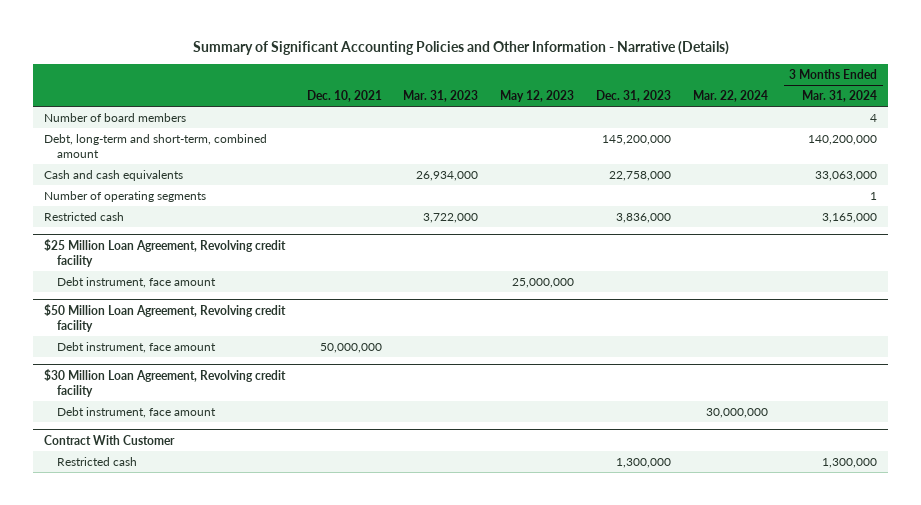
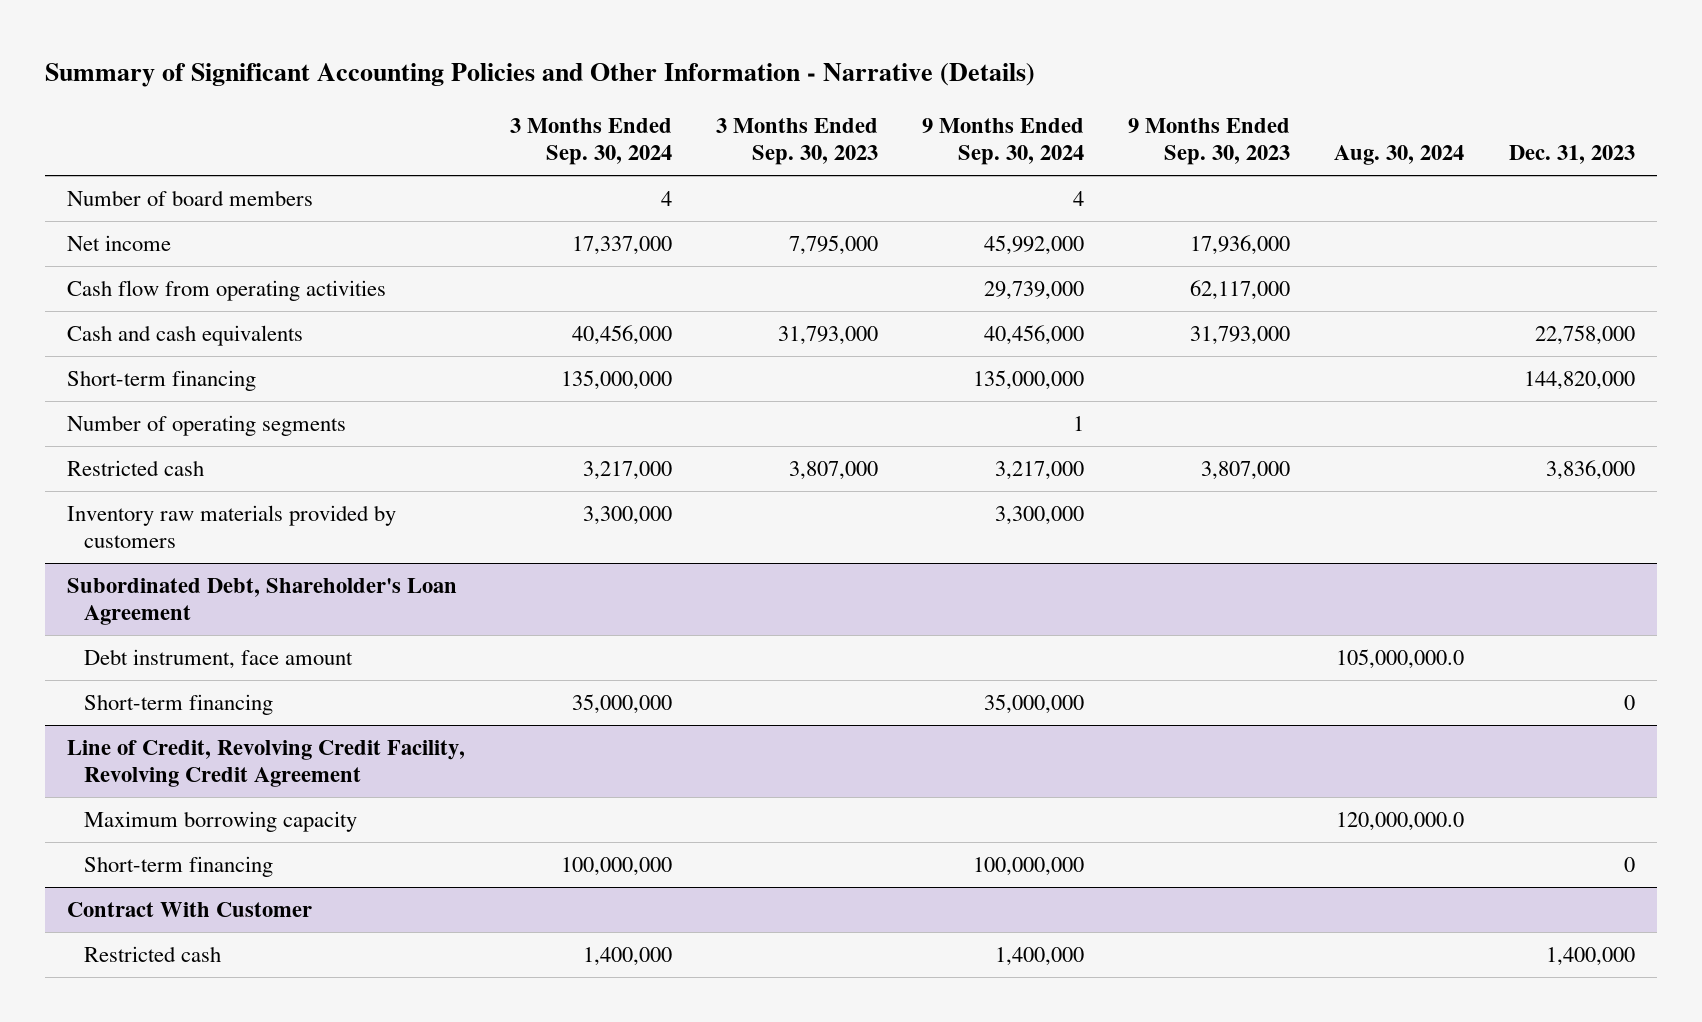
- | Dec. 10, 2021 | Mar. 31, 2023 | May 12, 2023 | Dec. 31, 2023 | Mar. 22, 2024 | 3 Months Ended Mar. 31, 2024
+ | 3 Months Ended Sep. 30, 2024 | 3 Months Ended Sep. 30, 2023 | 9 Months Ended Sep. 30, 2024 | 9 Months Ended Sep. 30, 2023 | Aug. 30, 2024 | Dec. 31, 2023
- Debt, long-term and short-term, combined amount | | | | 145,200,000 | | 140,200,000
+ Net income | 17,337,000 | 7,795,000 | 45,992,000 | 17,936,000 | |
+ Cash flow from operating activities | | | 29,739,000 | 62,117,000 | |
+ Short-term financing | 135,000,000 | | 135,000,000 | | | 144,820,000
- $25 Million Loan Agreement, Revolving credit facility
- Debt instrument, face amount | | | 25,000,000 | | |
- $50 Million Loan Agreement, Revolving credit facility
- Debt instrument, face amount | 50,000,000 | | | | |
- $30 Million Loan Agreement, Revolving credit facility
- Debt instrument, face amount | | | | | 30,000,000 |
+ Inventory raw materials provided by customers | 3,300,000 | | 3,300,000 | | |
+ Subordinated Debt, Shareholder's Loan Agreement
+ Debt instrument, face amount | | | | | 105,000,000.0 |
+ Short-term financing | 35,000,000 | | 35,000,000 | | | 0
+ Line of Credit, Revolving Credit Facility, Revolving Credit Agreement
+ Maximum borrowing capacity | | | | | 120,000,000.0 |
+ Short-term financing | 100,000,000 | | 100,000,000 | | | 0
@ Contract With Customer
- Restricted cash | | | | 1,300,000 | | 1,300,000
+ Restricted cash | 1,400,000 | | 1,400,000 | | | 1,400,000

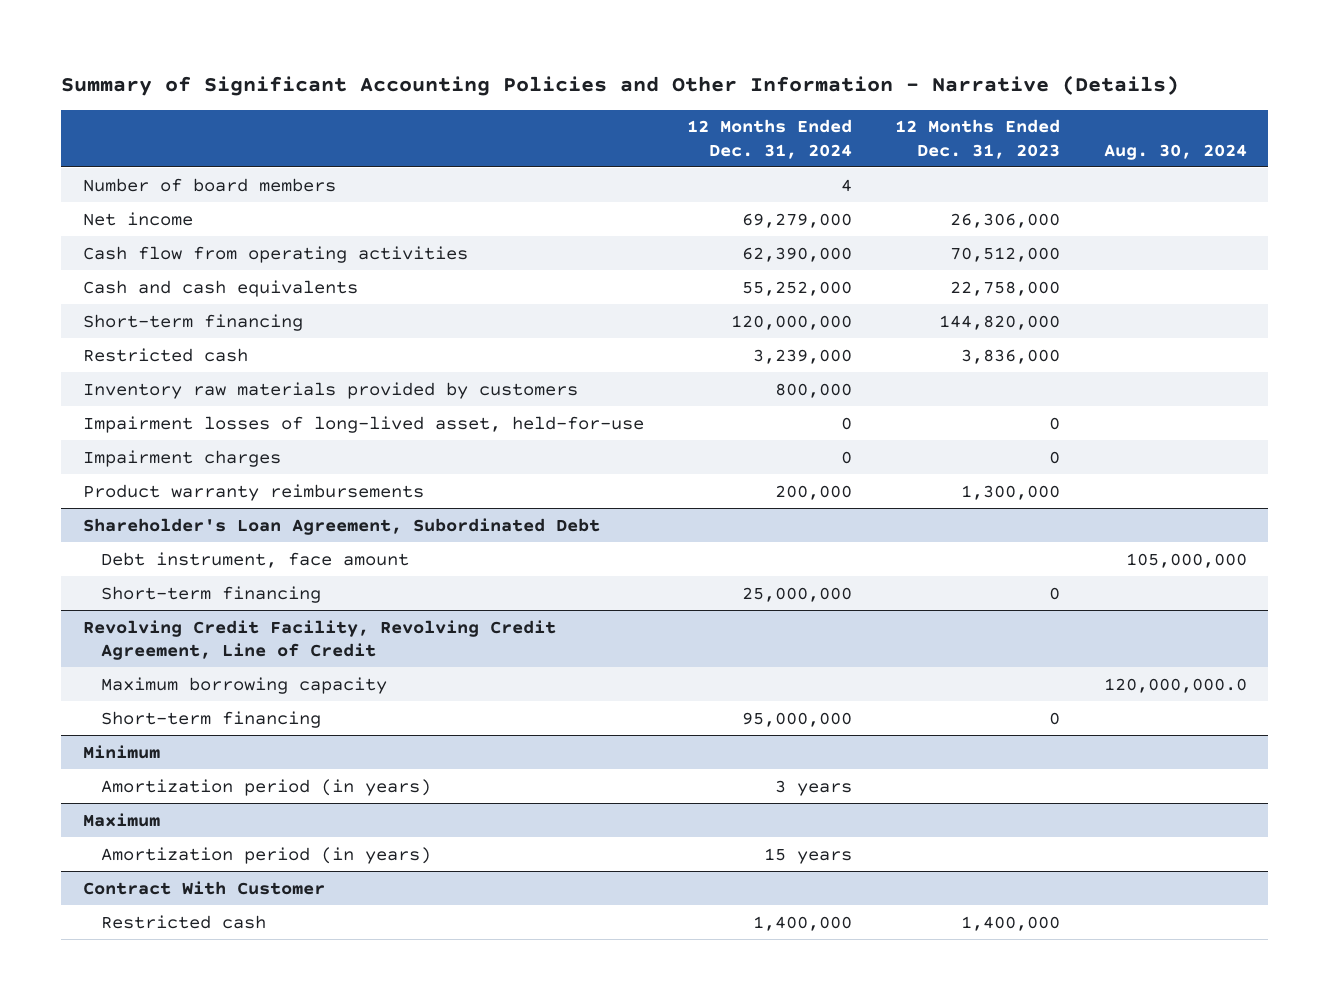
- | 3 Months Ended Sep. 30, 2024 | 3 Months Ended Sep. 30, 2023 | 9 Months Ended Sep. 30, 2024 | 9 Months Ended Sep. 30, 2023 | Aug. 30, 2024 | Dec. 31, 2023
+ | 12 Months Ended Dec. 31, 2024 | 12 Months Ended Dec. 31, 2023 | Aug. 30, 2024
- Number of operating segments | | | 1 | | |
- Subordinated Debt, Shareholder's Loan Agreement
- Debt instrument, face amount | | | | | 105,000,000.0 |
+ Impairment losses of long-lived asset, held-for-use | 0 | 0 |
+ Impairment charges | 0 | 0 |
+ Product warranty reimbursements | 200,000 | 1,300,000 |
+ Shareholder's Loan Agreement, Subordinated Debt
+ Debt instrument, face amount | | | 105,000,000
- Line of Credit, Revolving Credit Facility, Revolving Credit Agreement
+ Revolving Credit Facility, Revolving Credit Agreement, Line of Credit
+ Minimum
+ Amortization period (in years) | 3 years | |
+ Maximum
+ Amortization period (in years) | 15 years | |

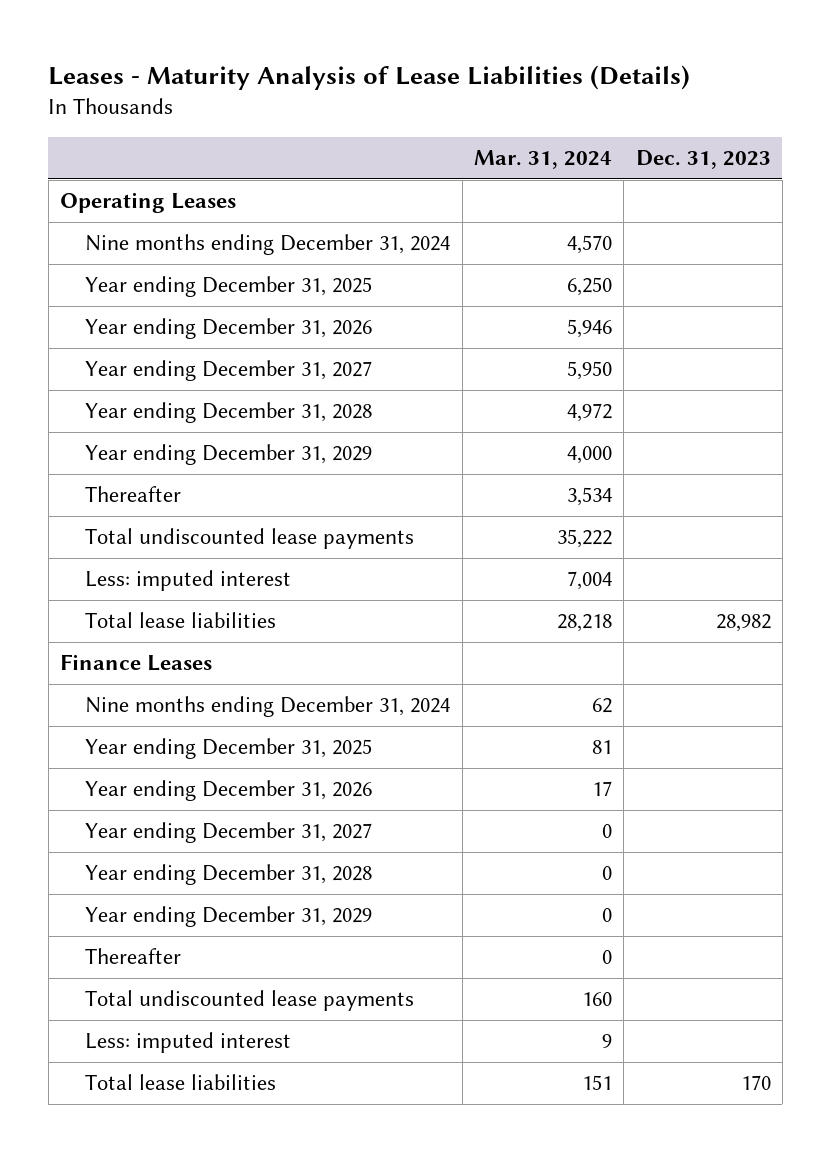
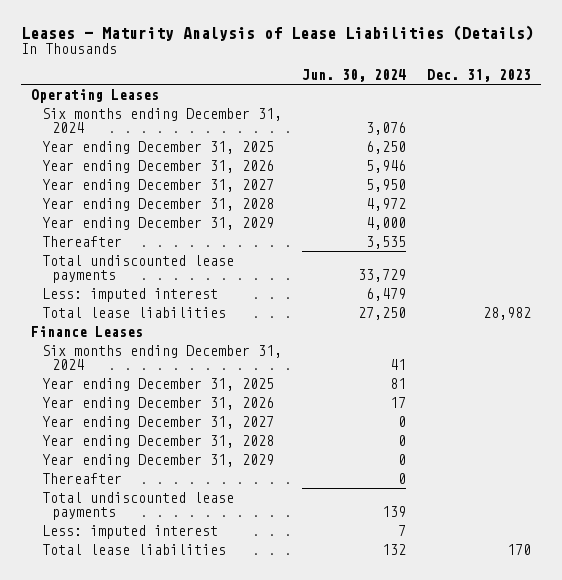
- | Mar. 31, 2024 | Dec. 31, 2023
+ | Jun. 30, 2024 | Dec. 31, 2023
- Nine months ending December 31, 2024 | 4,570 |
+ Six months ending December 31, 2024 | 3,076 |
- Nine months ending December 31, 2024 | 62 |
+ Six months ending December 31, 2024 | 41 |

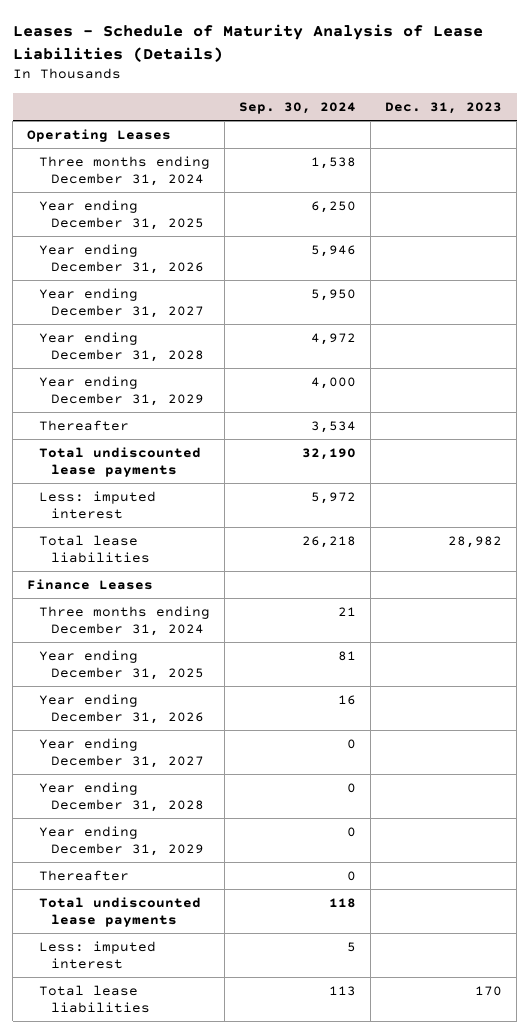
- Leases - Maturity Analysis of Lease Liabilities (Details)
+ Leases - Schedule of Maturity Analysis of Lease Liabilities (Details)
- | Jun. 30, 2024 | Dec. 31, 2023
+ | Sep. 30, 2024 | Dec. 31, 2023
- Six months ending December 31, 2024 | 3,076 |
+ Three months ending December 31, 2024 | 1,538 |
- Six months ending December 31, 2024 | 41 |
+ Three months ending December 31, 2024 | 21 |

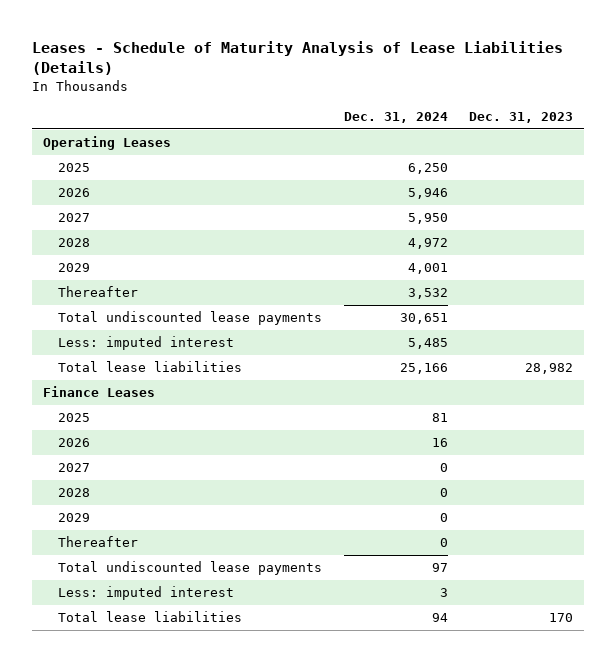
- | Sep. 30, 2024 | Dec. 31, 2023
+ | Dec. 31, 2024 | Dec. 31, 2023
- Three months ending December 31, 2024 | 1,538 |
- Year ending December 31, 2025 | 6,250 |
- Year ending December 31, 2026 | 5,946 |
- Year ending December 31, 2027 | 5,950 |
- Year ending December 31, 2028 | 4,972 |
- Year ending December 31, 2029 | 4,000 |
+ 2025 | 6,250 |
+ 2026 | 5,946 |
+ 2027 | 5,950 |
+ 2028 | 4,972 |
+ 2029 | 4,001 |
- Three months ending December 31, 2024 | 21 |
- Year ending December 31, 2025 | 81 |
- Year ending December 31, 2026 | 16 |
- Year ending December 31, 2027 | 0 |
- Year ending December 31, 2028 | 0 |
- Year ending December 31, 2029 | 0 |
+ 2025 | 81 |
+ 2026 | 16 |
+ 2027 | 0 |
+ 2028 | 0 |
+ 2029 | 0 |

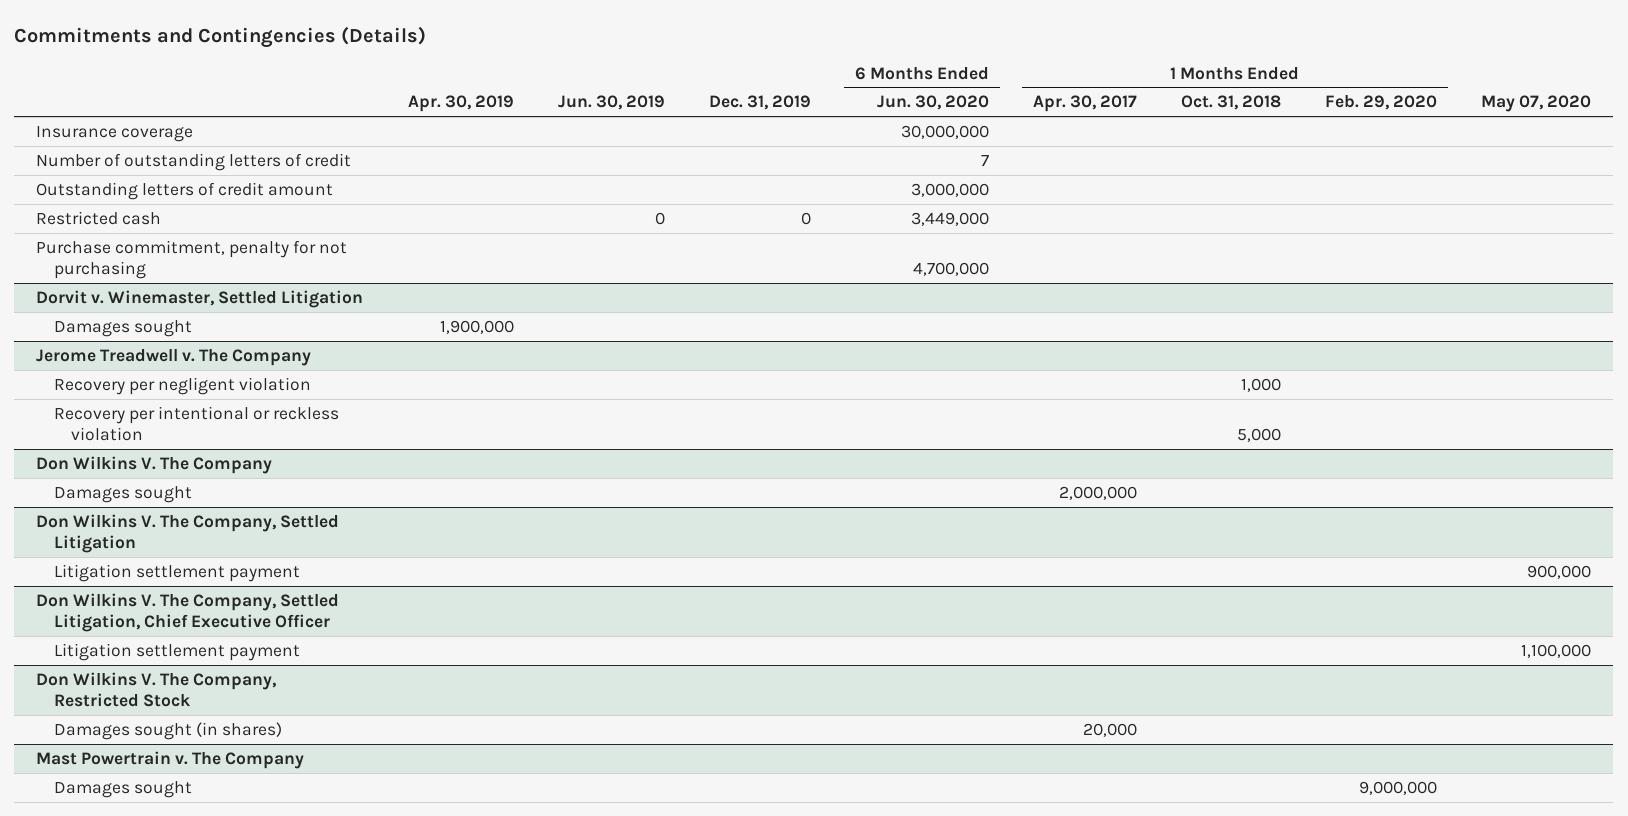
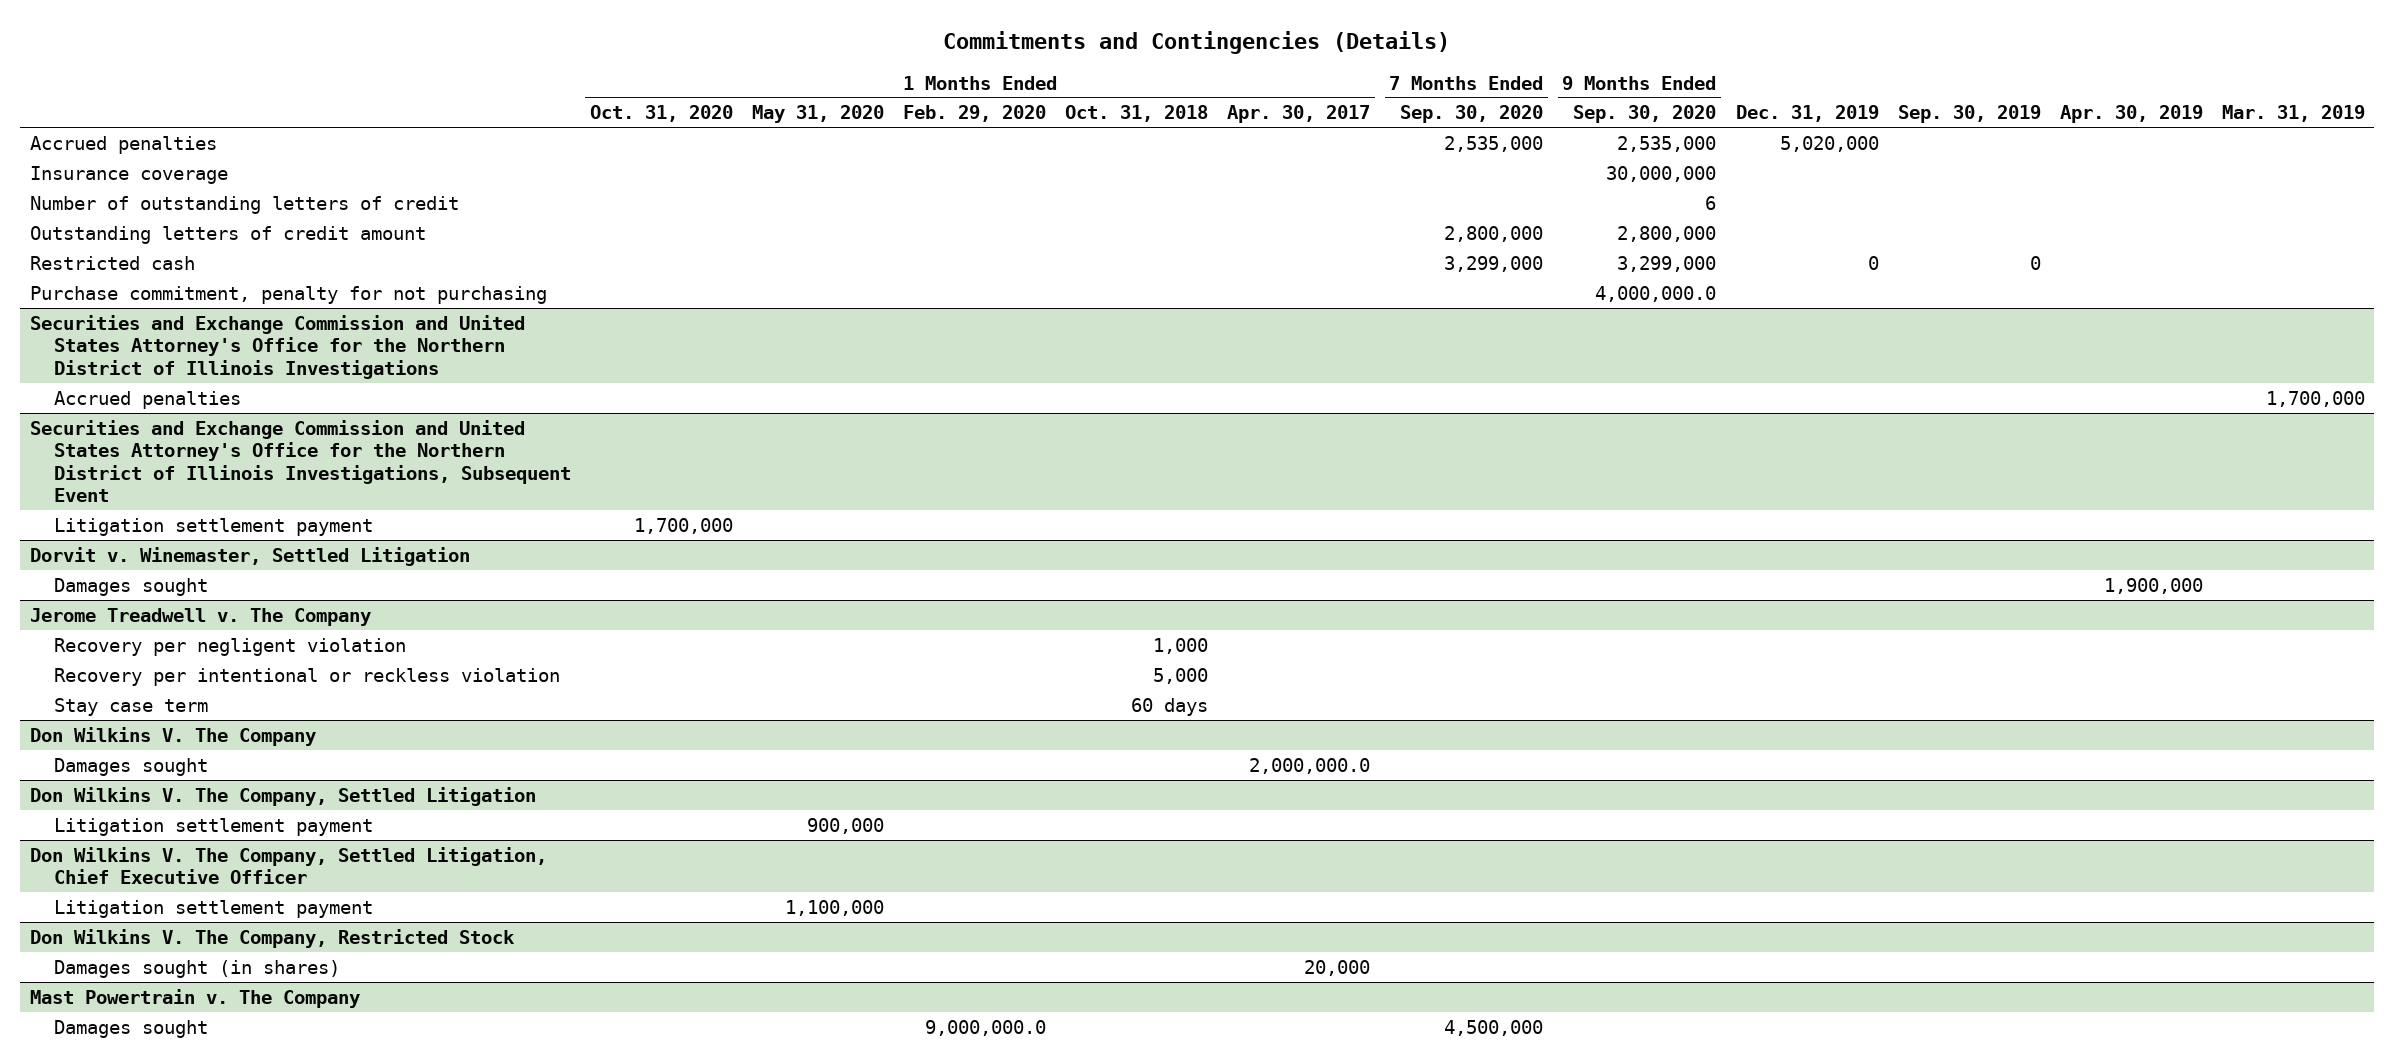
- | Apr. 30, 2019 | Jun. 30, 2019 | Dec. 31, 2019 | 6 Months Ended Jun. 30, 2020 | 1 Months Ended Apr. 30, 2017 | 1 Months Ended Oct. 31, 2018 | 1 Months Ended Feb. 29, 2020 | May 07, 2020
+ | 1 Months Ended Oct. 31, 2020 | 1 Months Ended May 31, 2020 | 1 Months Ended Feb. 29, 2020 | 1 Months Ended Oct. 31, 2018 | 1 Months Ended Apr. 30, 2017 | 7 Months Ended Sep. 30, 2020 | 9 Months Ended Sep. 30, 2020 | Dec. 31, 2019 | Sep. 30, 2019 | Apr. 30, 2019 | Mar. 31, 2019
+ Accrued penalties | | | | | | 2,535,000 | 2,535,000 | 5,020,000 | | |
+ Securities and Exchange Commission and United States Attorney's Office for the Northern District of Illinois Investigations
+ Accrued penalties | | | | | | | | | | | 1,700,000
+ Securities and Exchange Commission and United States Attorney's Office for the Northern District of Illinois Investigations, Subsequent Event
+ Litigation settlement payment | 1,700,000 | | | | | | | | | |
@ Jerome Treadwell v. The Company
+ Stay case term | | | | 60 days | | | | | | |
@ Don Wilkins V. The Company
- Damages sought | | | | | 2,000,000 | | |
+ Damages sought | | | | | 2,000,000.0 | | | | | |
@ Mast Powertrain v. The Company
- Damages sought | | | | | | | 9,000,000 |
+ Damages sought | | | 9,000,000.0 | | | 4,500,000 | | | | |

